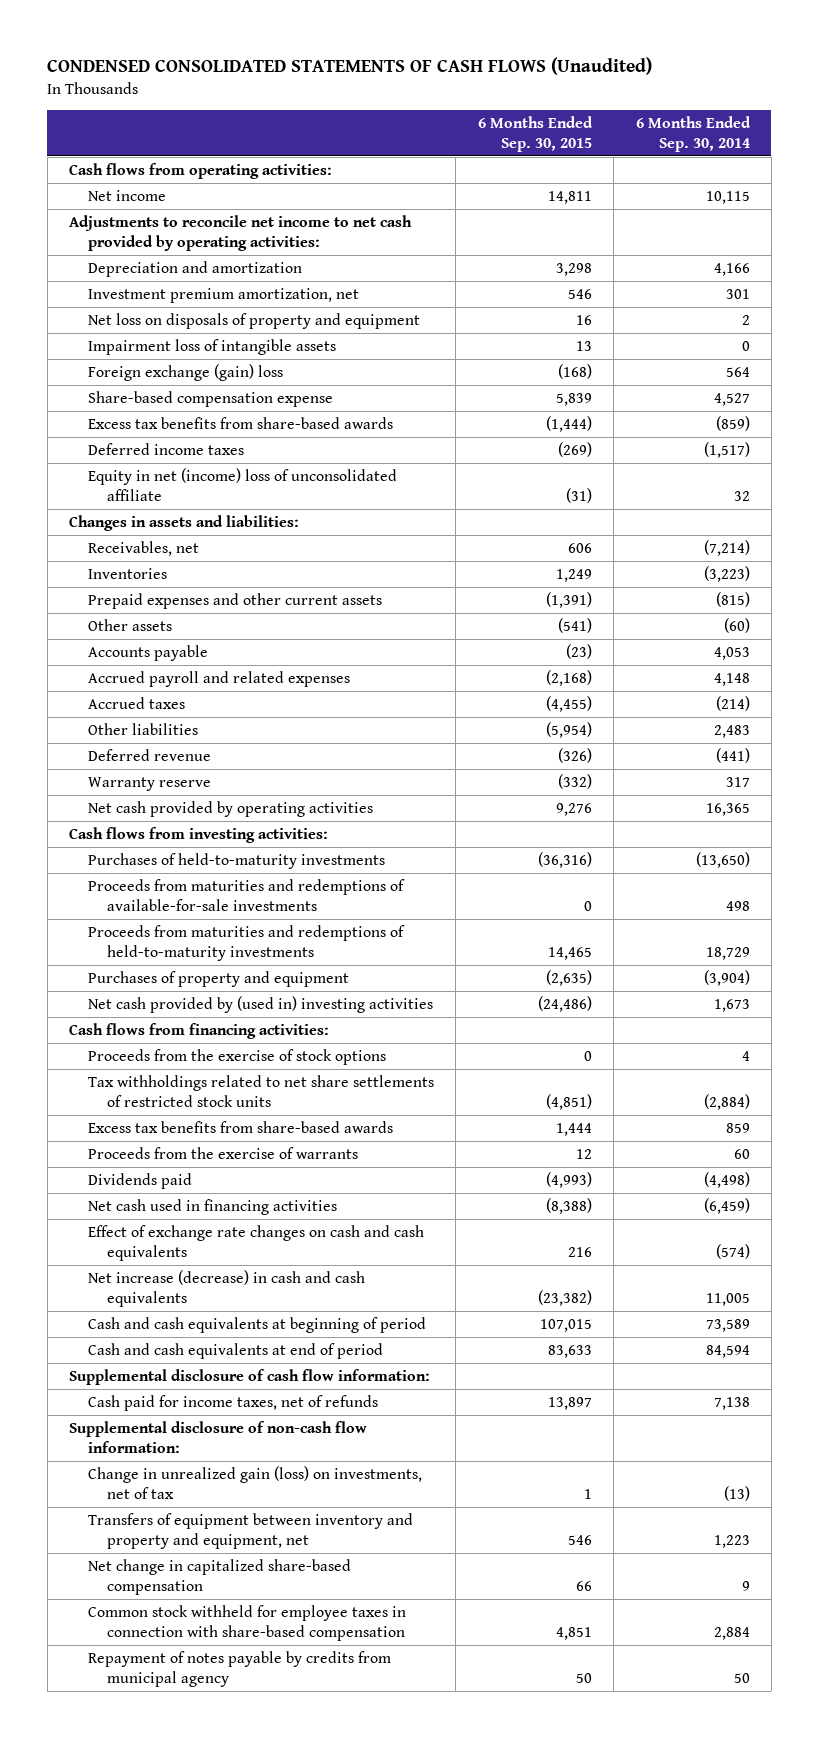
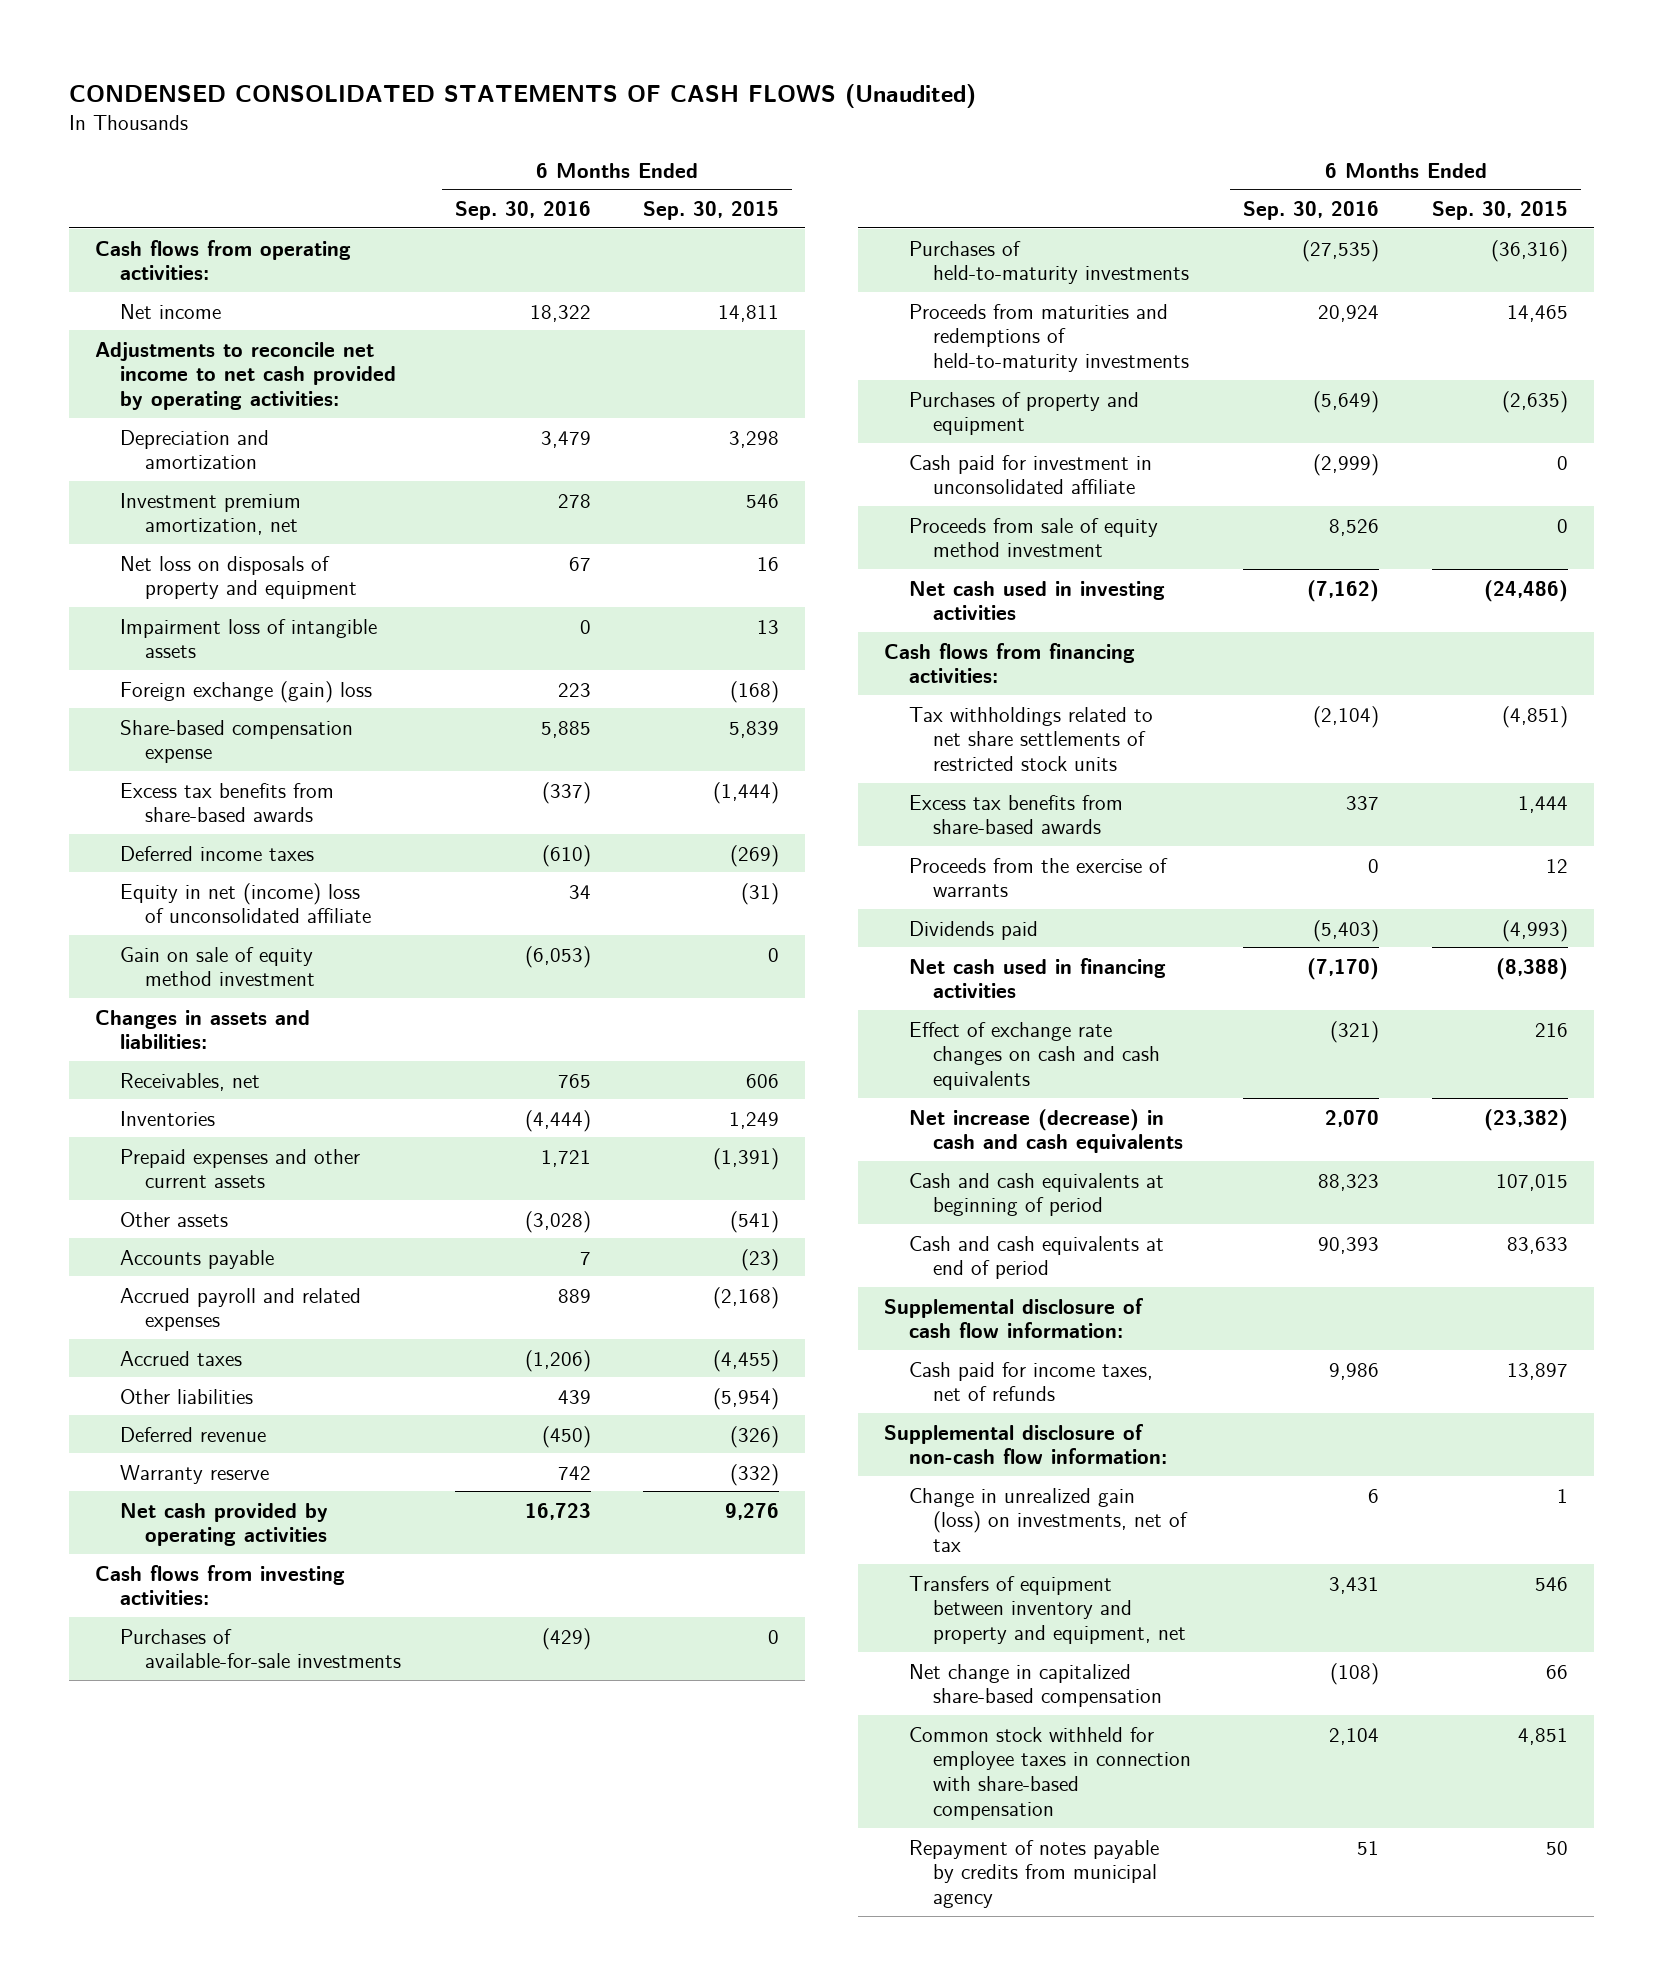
- | 6 Months Ended Sep. 30, 2015 | 6 Months Ended Sep. 30, 2014
+ | 6 Months Ended Sep. 30, 2016 | 6 Months Ended Sep. 30, 2015
+ Gain on sale of equity method investment | (6,053) | 0
+ Purchases of available-for-sale investments | (429) | 0
- Proceeds from maturities and redemptions of available-for-sale investments | 0 | 498
- Net cash provided by (used in) investing activities | (24,486) | 1,673
+ Cash paid for investment in unconsolidated affiliate | (2,999) | 0
+ Proceeds from sale of equity method investment | 8,526 | 0
+ Net cash used in investing activities | (7,162) | (24,486)
- Proceeds from the exercise of stock options | 0 | 4

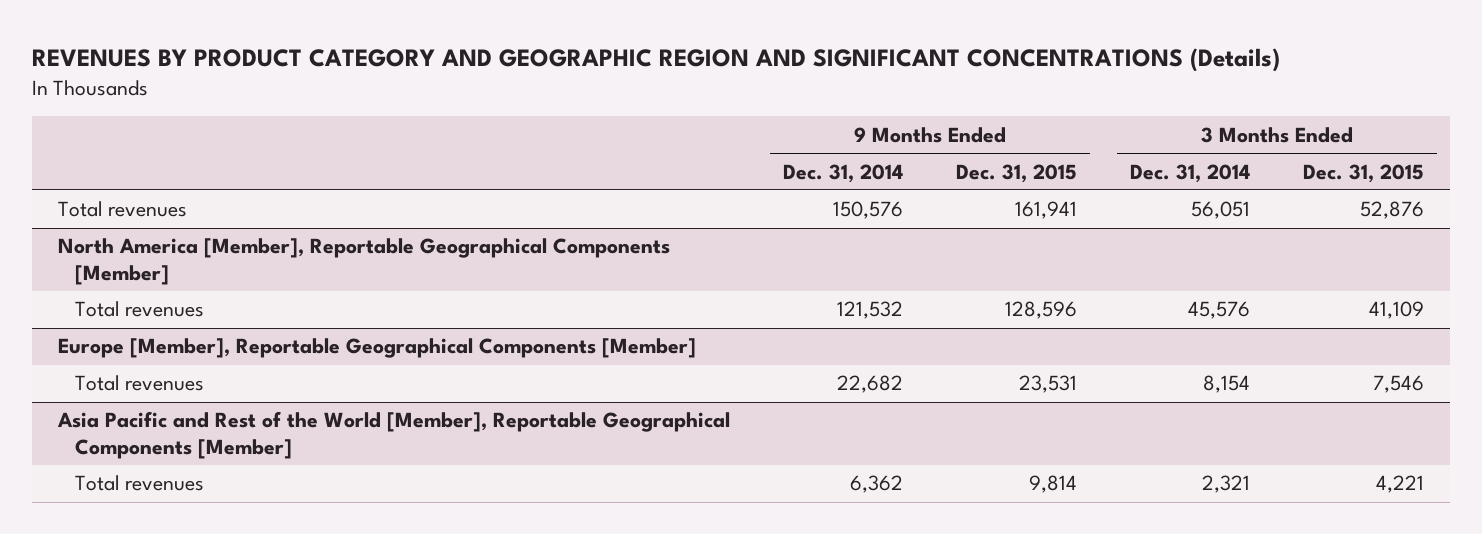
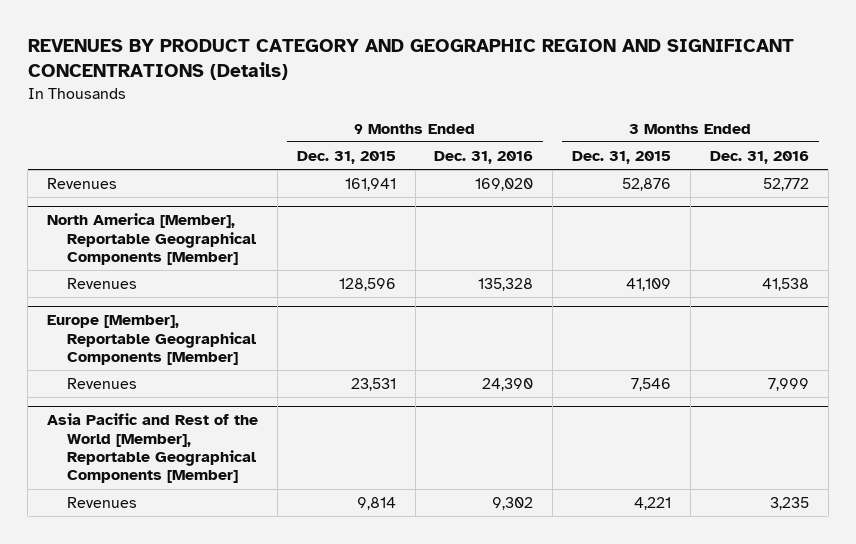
- | 9 Months Ended Dec. 31, 2014 | 9 Months Ended Dec. 31, 2015 | 3 Months Ended Dec. 31, 2014 | 3 Months Ended Dec. 31, 2015
+ | 9 Months Ended Dec. 31, 2015 | 9 Months Ended Dec. 31, 2016 | 3 Months Ended Dec. 31, 2015 | 3 Months Ended Dec. 31, 2016
- Total revenues | 150,576 | 161,941 | 56,051 | 52,876
+ Revenues | 161,941 | 169,020 | 52,876 | 52,772
@ North America [Member], Reportable Geographical Components [Member]
- Total revenues | 121,532 | 128,596 | 45,576 | 41,109
+ Revenues | 128,596 | 135,328 | 41,109 | 41,538
@ Europe [Member], Reportable Geographical Components [Member]
- Total revenues | 22,682 | 23,531 | 8,154 | 7,546
+ Revenues | 23,531 | 24,390 | 7,546 | 7,999
@ Asia Pacific and Rest of the World [Member], Reportable Geographical Components [Member]
- Total revenues | 6,362 | 9,814 | 2,321 | 4,221
+ Revenues | 9,814 | 9,302 | 4,221 | 3,235

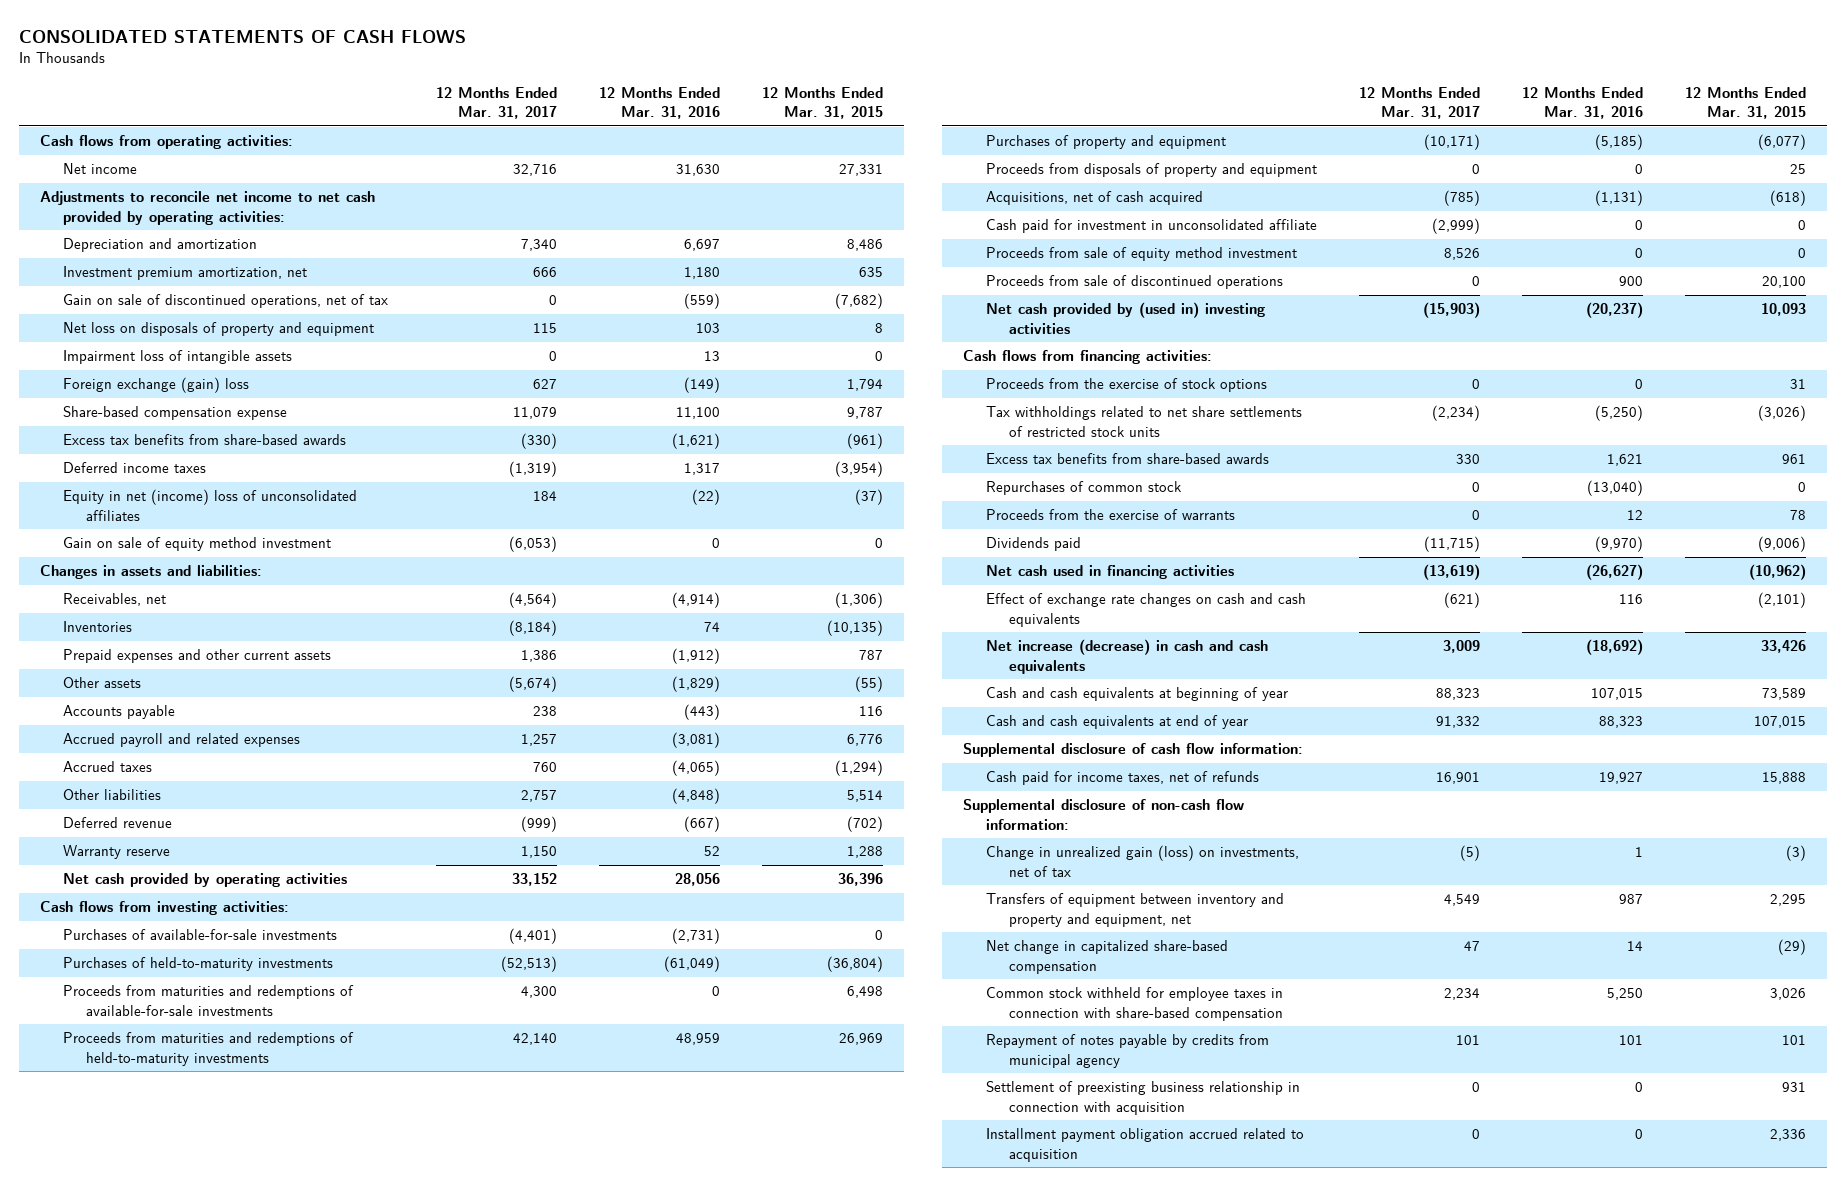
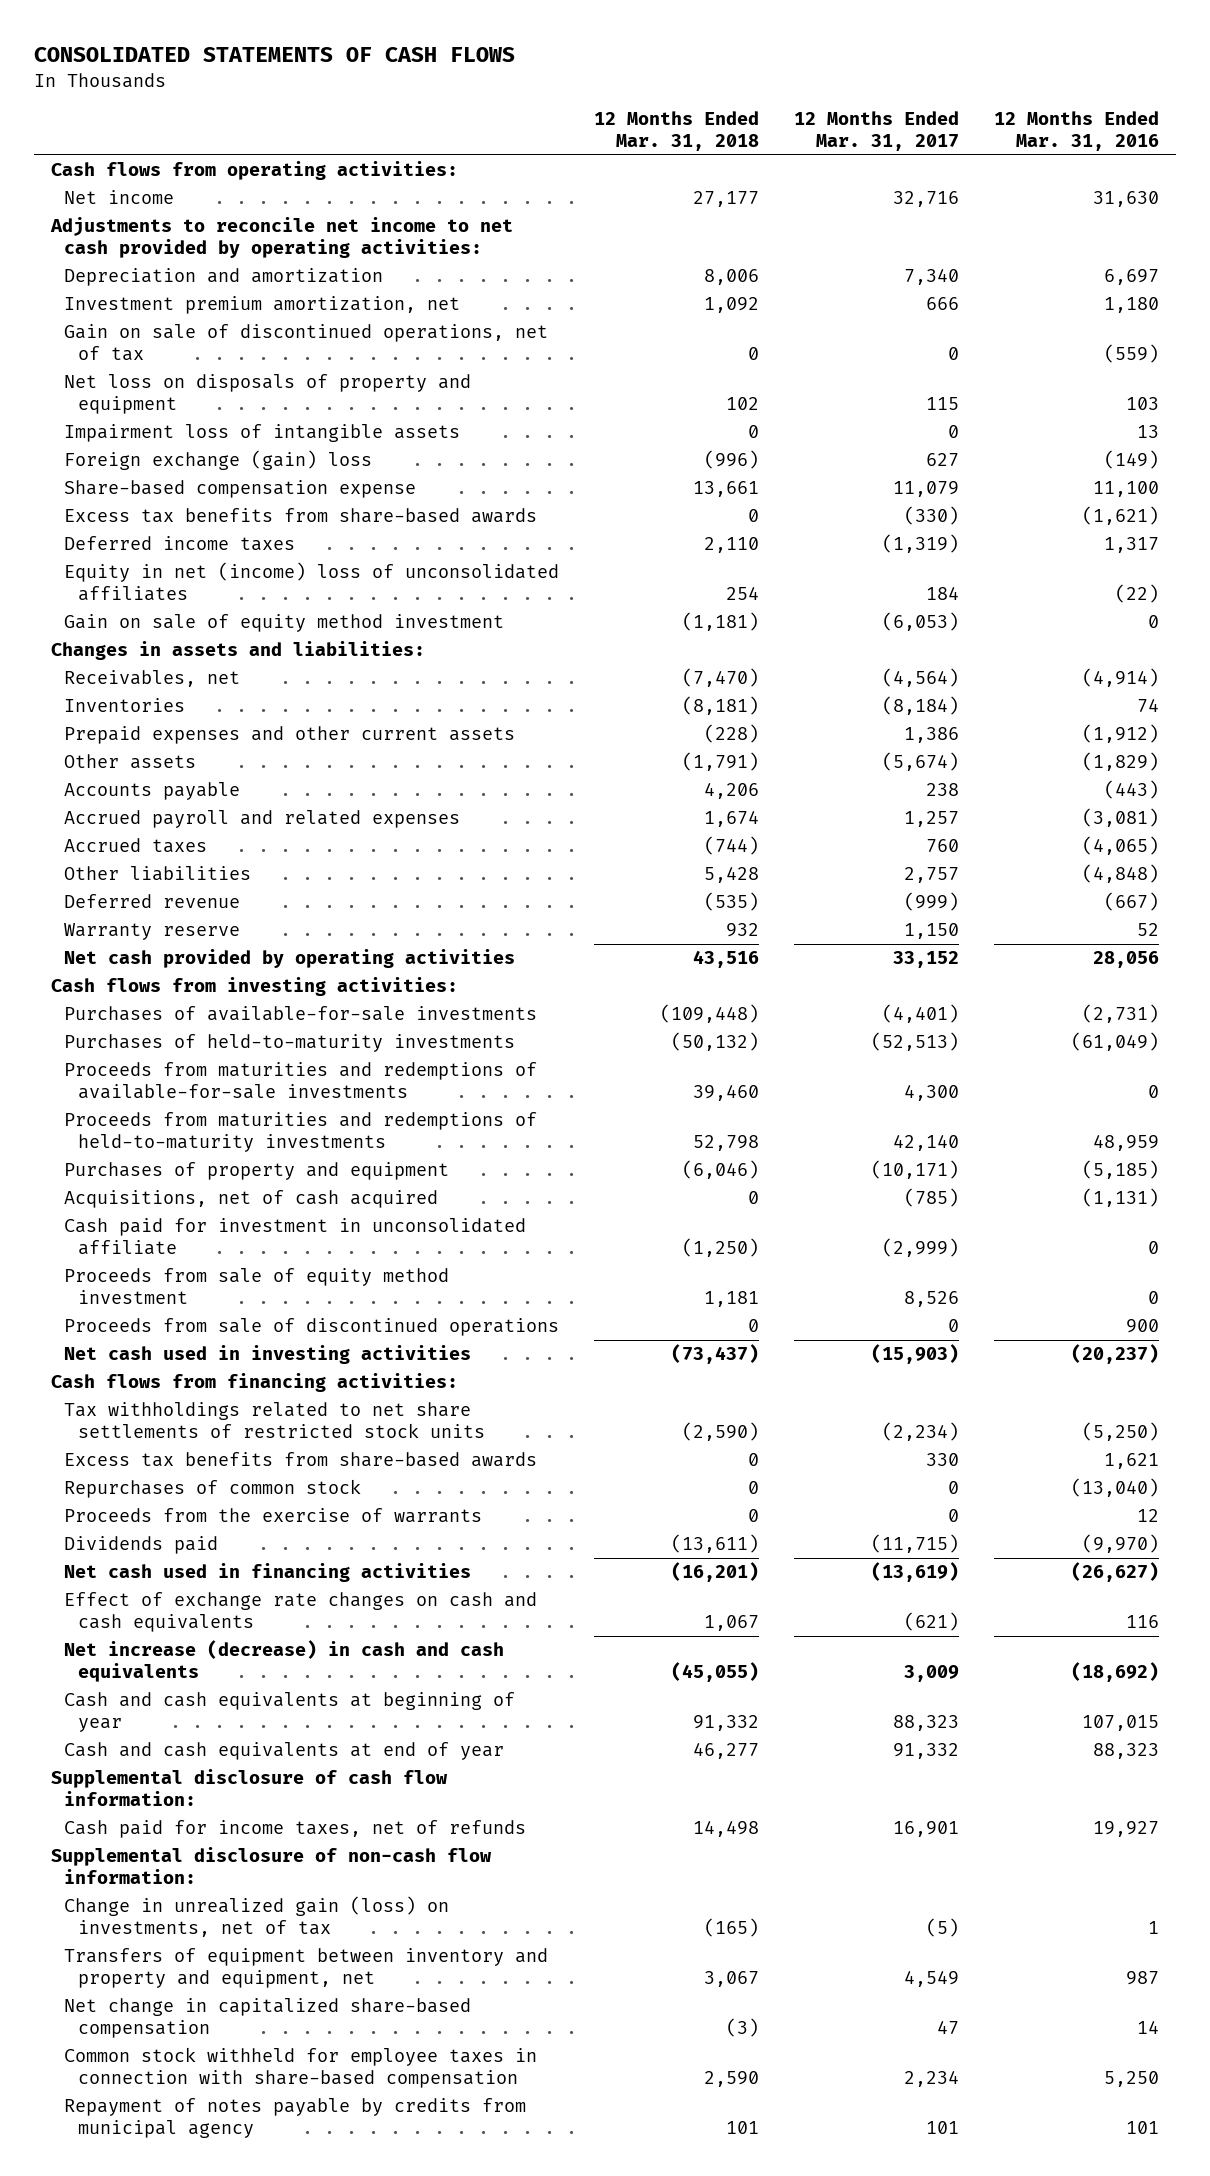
- | 12 Months Ended Mar. 31, 2017 | 12 Months Ended Mar. 31, 2016 | 12 Months Ended Mar. 31, 2015
+ | 12 Months Ended Mar. 31, 2018 | 12 Months Ended Mar. 31, 2017 | 12 Months Ended Mar. 31, 2016
- Proceeds from disposals of property and equipment | 0 | 0 | 25
- Net cash provided by (used in) investing activities | (15,903) | (20,237) | 10,093
+ Net cash used in investing activities | (73,437) | (15,903) | (20,237)
- Proceeds from the exercise of stock options | 0 | 0 | 31
- Settlement of preexisting business relationship in connection with acquisition | 0 | 0 | 931
- Installment payment obligation accrued related to acquisition | 0 | 0 | 2,336

